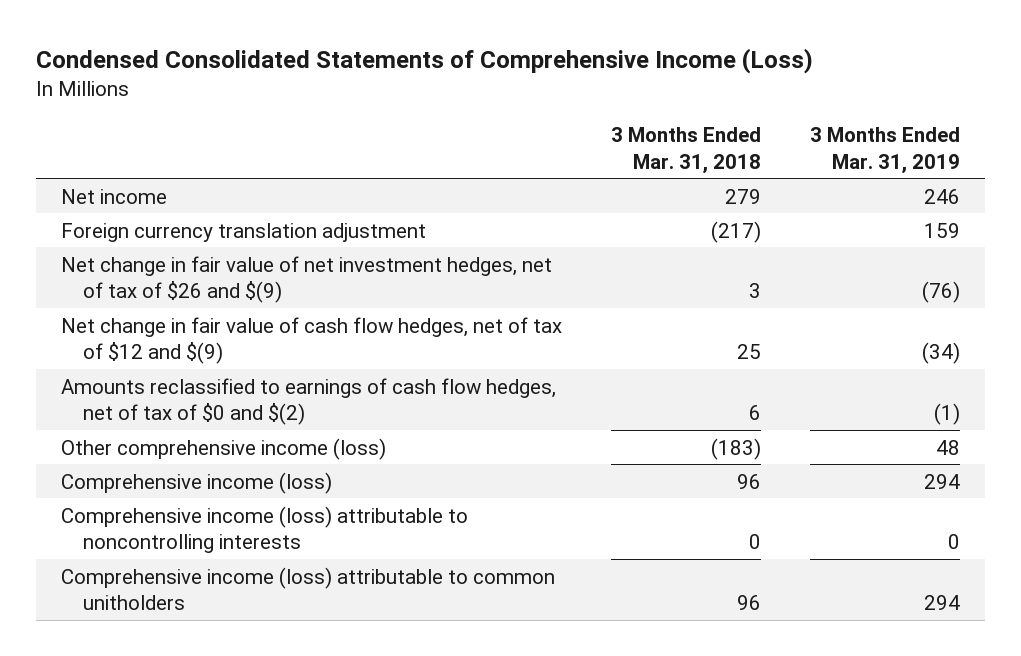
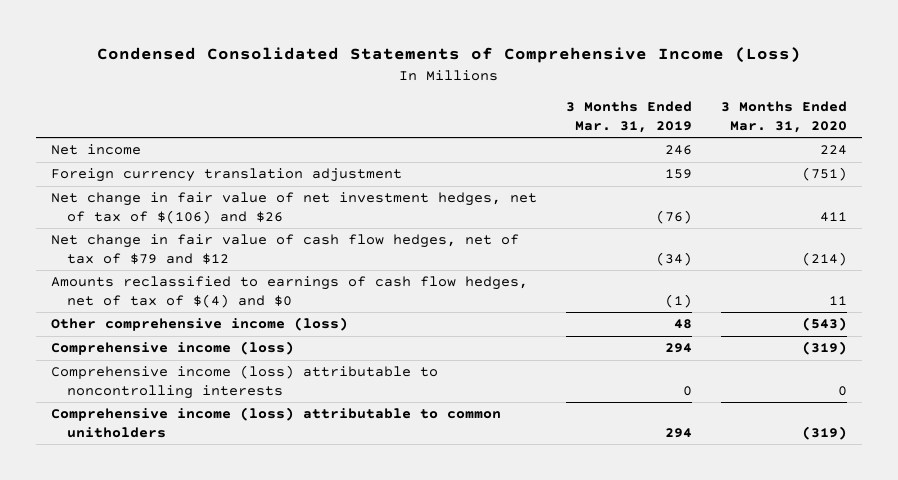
- | 3 Months Ended Mar. 31, 2018 | 3 Months Ended Mar. 31, 2019
+ | 3 Months Ended Mar. 31, 2019 | 3 Months Ended Mar. 31, 2020
- Net change in fair value of net investment hedges, net of tax of $26 and $(9) | 3 | (76)
- Net change in fair value of cash flow hedges, net of tax of $12 and $(9) | 25 | (34)
- Amounts reclassified to earnings of cash flow hedges, net of tax of $0 and $(2) | 6 | (1)
+ Net change in fair value of net investment hedges, net of tax of $(106) and $26 | (76) | 411
+ Net change in fair value of cash flow hedges, net of tax of $79 and $12 | (34) | (214)
+ Amounts reclassified to earnings of cash flow hedges, net of tax of $(4) and $0 | (1) | 11

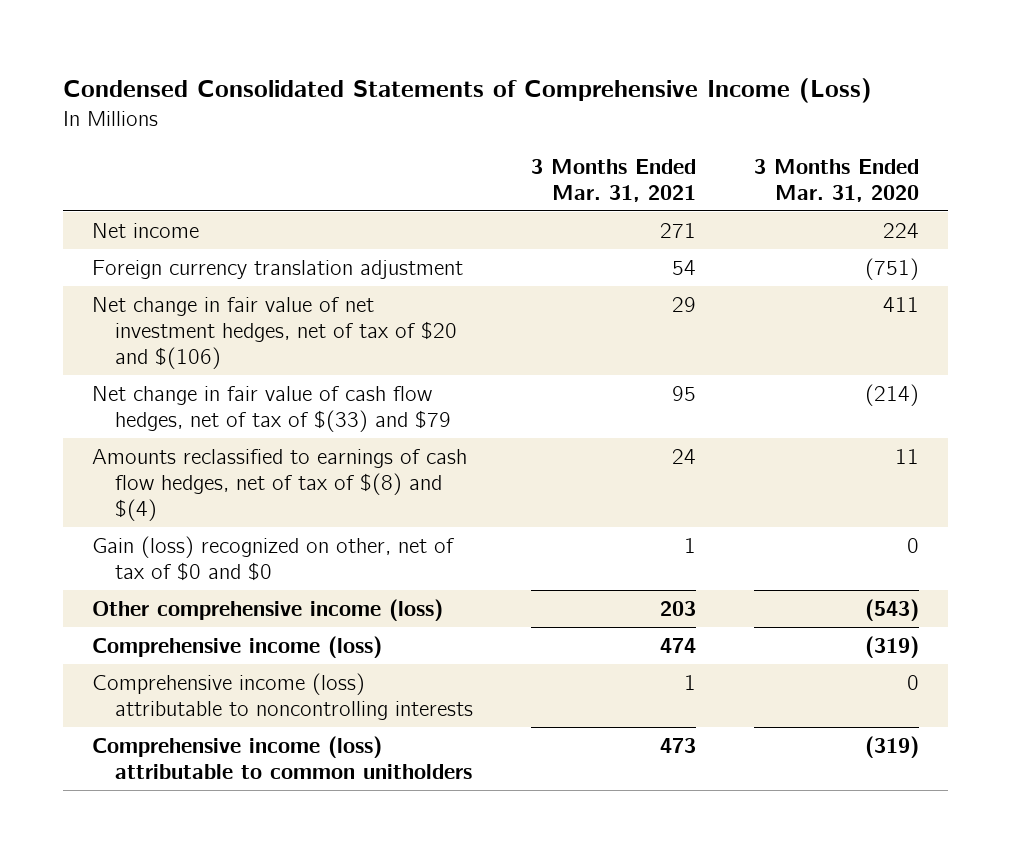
- | 3 Months Ended Mar. 31, 2019 | 3 Months Ended Mar. 31, 2020
+ | 3 Months Ended Mar. 31, 2021 | 3 Months Ended Mar. 31, 2020
- Net change in fair value of net investment hedges, net of tax of $(106) and $26 | (76) | 411
- Net change in fair value of cash flow hedges, net of tax of $79 and $12 | (34) | (214)
- Amounts reclassified to earnings of cash flow hedges, net of tax of $(4) and $0 | (1) | 11
+ Net change in fair value of net investment hedges, net of tax of $20 and $(106) | 29 | 411
+ Net change in fair value of cash flow hedges, net of tax of $(33) and $79 | 95 | (214)
+ Amounts reclassified to earnings of cash flow hedges, net of tax of $(8) and $(4) | 24 | 11
+ Gain (loss) recognized on other, net of tax of $0 and $0 | 1 | 0

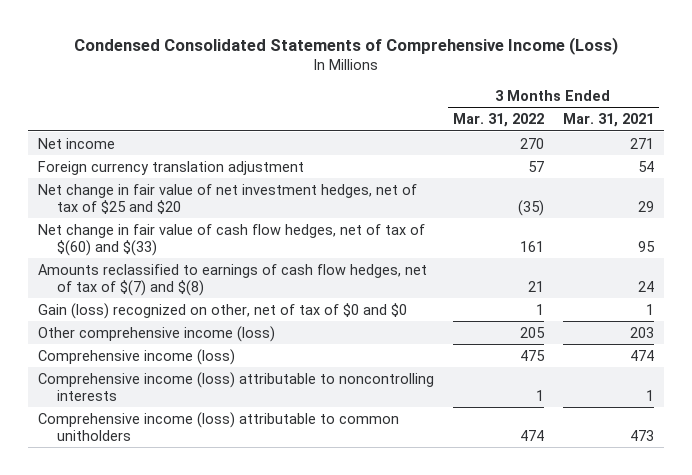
- | 3 Months Ended Mar. 31, 2021 | 3 Months Ended Mar. 31, 2020
+ | 3 Months Ended Mar. 31, 2022 | 3 Months Ended Mar. 31, 2021
- Net change in fair value of net investment hedges, net of tax of $20 and $(106) | 29 | 411
- Net change in fair value of cash flow hedges, net of tax of $(33) and $79 | 95 | (214)
- Amounts reclassified to earnings of cash flow hedges, net of tax of $(8) and $(4) | 24 | 11
+ Net change in fair value of net investment hedges, net of tax of $25 and $20 | (35) | 29
+ Net change in fair value of cash flow hedges, net of tax of $(60) and $(33) | 161 | 95
+ Amounts reclassified to earnings of cash flow hedges, net of tax of $(7) and $(8) | 21 | 24

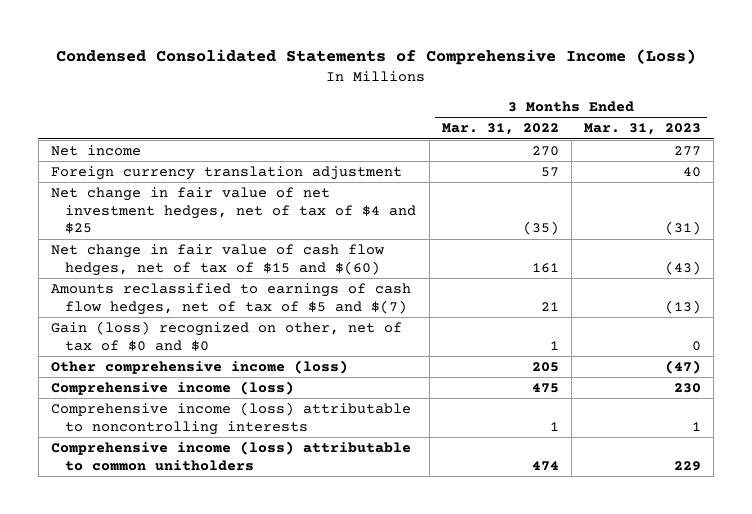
- | 3 Months Ended Mar. 31, 2022 | 3 Months Ended Mar. 31, 2021
+ | 3 Months Ended Mar. 31, 2022 | 3 Months Ended Mar. 31, 2023
- Net change in fair value of net investment hedges, net of tax of $25 and $20 | (35) | 29
- Net change in fair value of cash flow hedges, net of tax of $(60) and $(33) | 161 | 95
- Amounts reclassified to earnings of cash flow hedges, net of tax of $(7) and $(8) | 21 | 24
+ Net change in fair value of net investment hedges, net of tax of $4 and $25 | (35) | (31)
+ Net change in fair value of cash flow hedges, net of tax of $15 and $(60) | 161 | (43)
+ Amounts reclassified to earnings of cash flow hedges, net of tax of $5 and $(7) | 21 | (13)

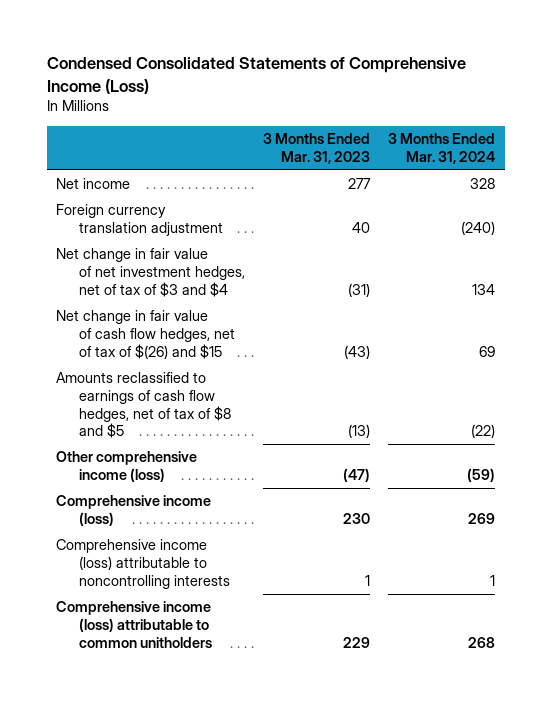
- | 3 Months Ended Mar. 31, 2022 | 3 Months Ended Mar. 31, 2023
+ | 3 Months Ended Mar. 31, 2023 | 3 Months Ended Mar. 31, 2024
- Net change in fair value of net investment hedges, net of tax of $4 and $25 | (35) | (31)
- Net change in fair value of cash flow hedges, net of tax of $15 and $(60) | 161 | (43)
- Amounts reclassified to earnings of cash flow hedges, net of tax of $5 and $(7) | 21 | (13)
- Gain (loss) recognized on other, net of tax of $0 and $0 | 1 | 0
+ Net change in fair value of net investment hedges, net of tax of $3 and $4 | (31) | 134
+ Net change in fair value of cash flow hedges, net of tax of $(26) and $15 | (43) | 69
+ Amounts reclassified to earnings of cash flow hedges, net of tax of $8 and $5 | (13) | (22)

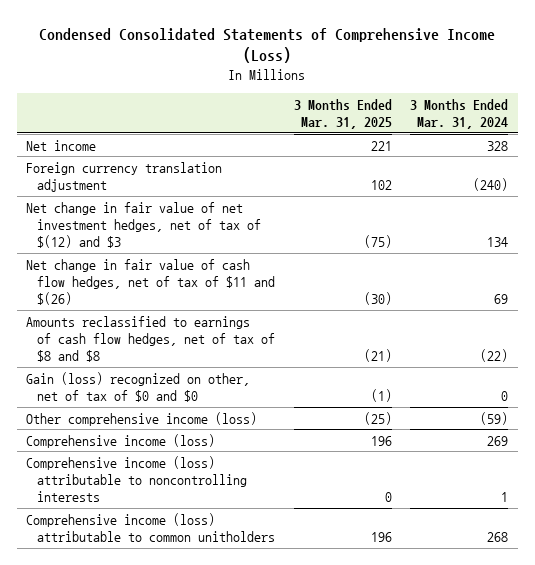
- | 3 Months Ended Mar. 31, 2023 | 3 Months Ended Mar. 31, 2024
+ | 3 Months Ended Mar. 31, 2025 | 3 Months Ended Mar. 31, 2024
- Net change in fair value of net investment hedges, net of tax of $3 and $4 | (31) | 134
- Net change in fair value of cash flow hedges, net of tax of $(26) and $15 | (43) | 69
- Amounts reclassified to earnings of cash flow hedges, net of tax of $8 and $5 | (13) | (22)
+ Net change in fair value of net investment hedges, net of tax of $(12) and $3 | (75) | 134
+ Net change in fair value of cash flow hedges, net of tax of $11 and $(26) | (30) | 69
+ Amounts reclassified to earnings of cash flow hedges, net of tax of $8 and $8 | (21) | (22)
+ Gain (loss) recognized on other, net of tax of $0 and $0 | (1) | 0

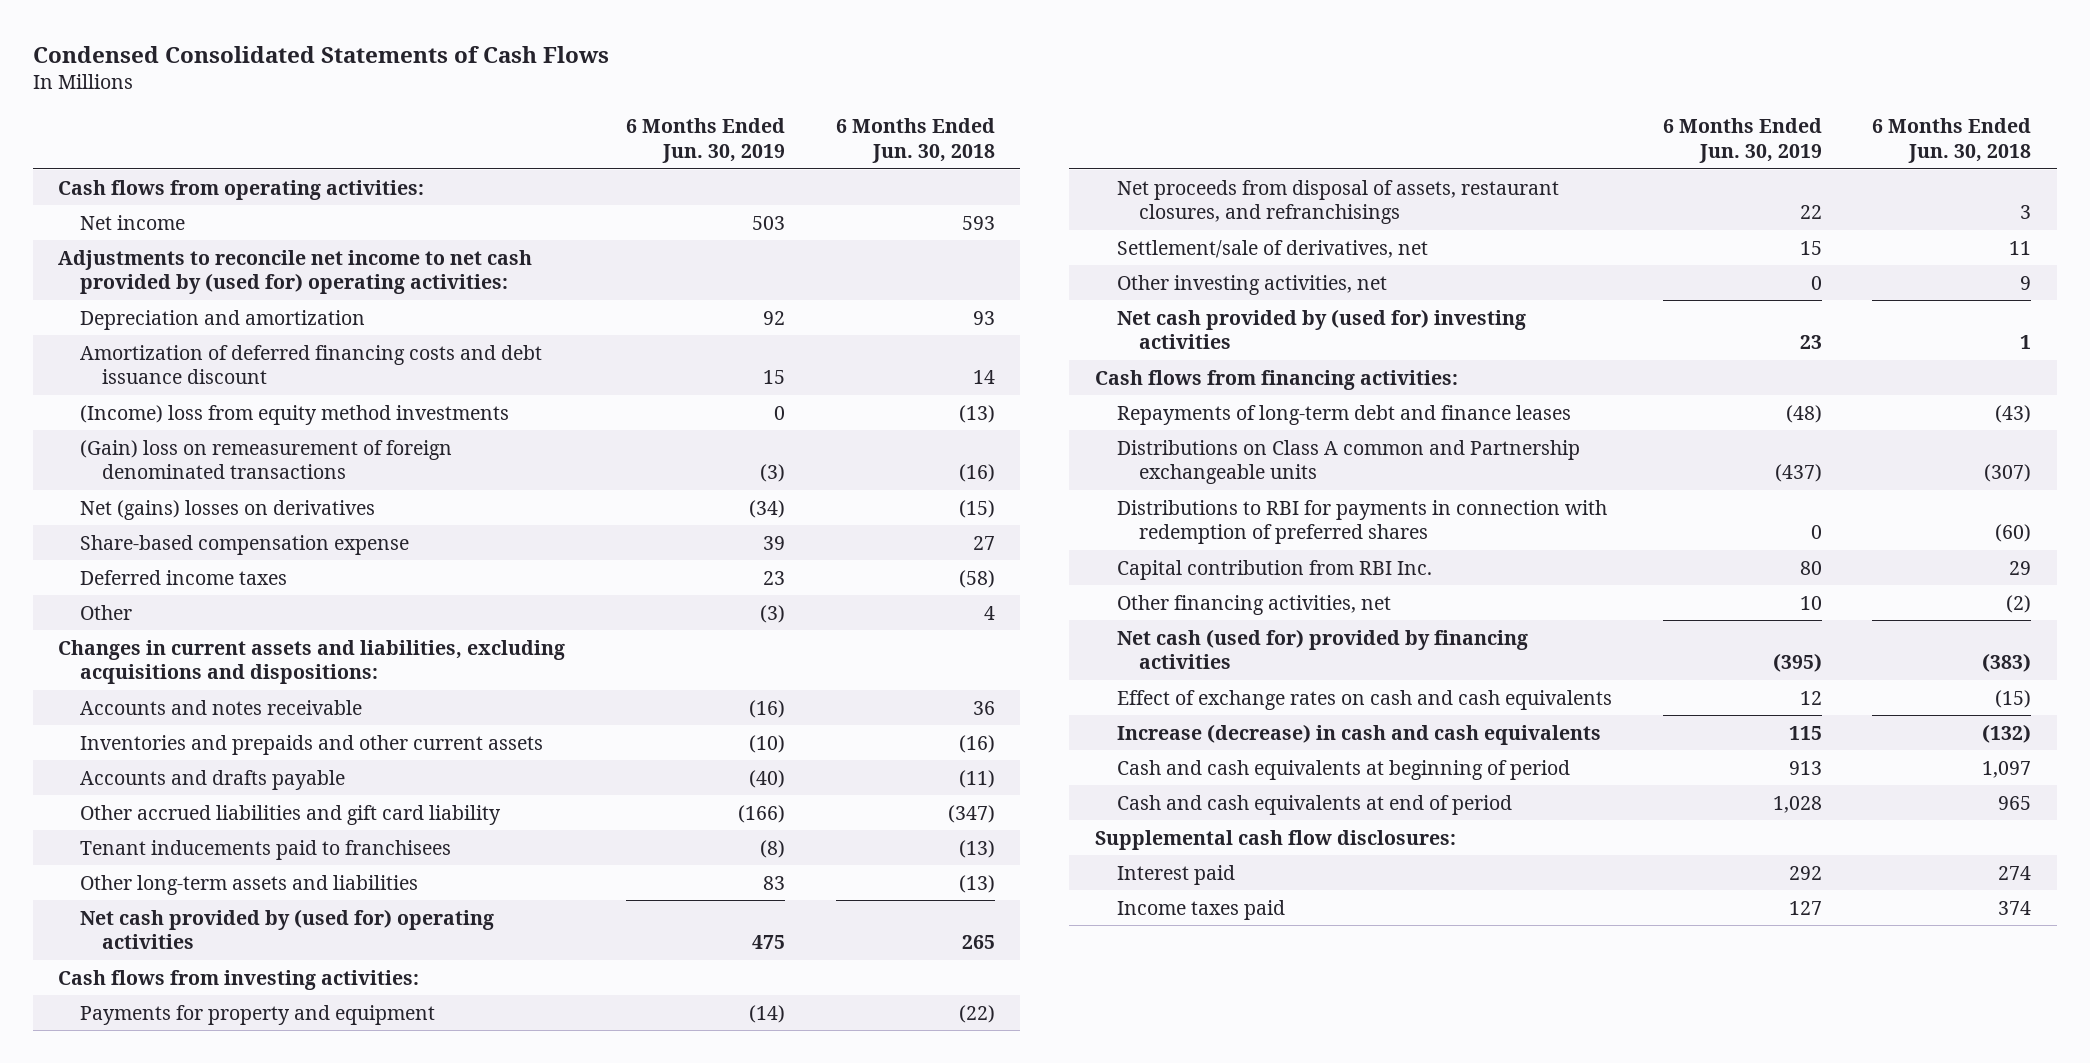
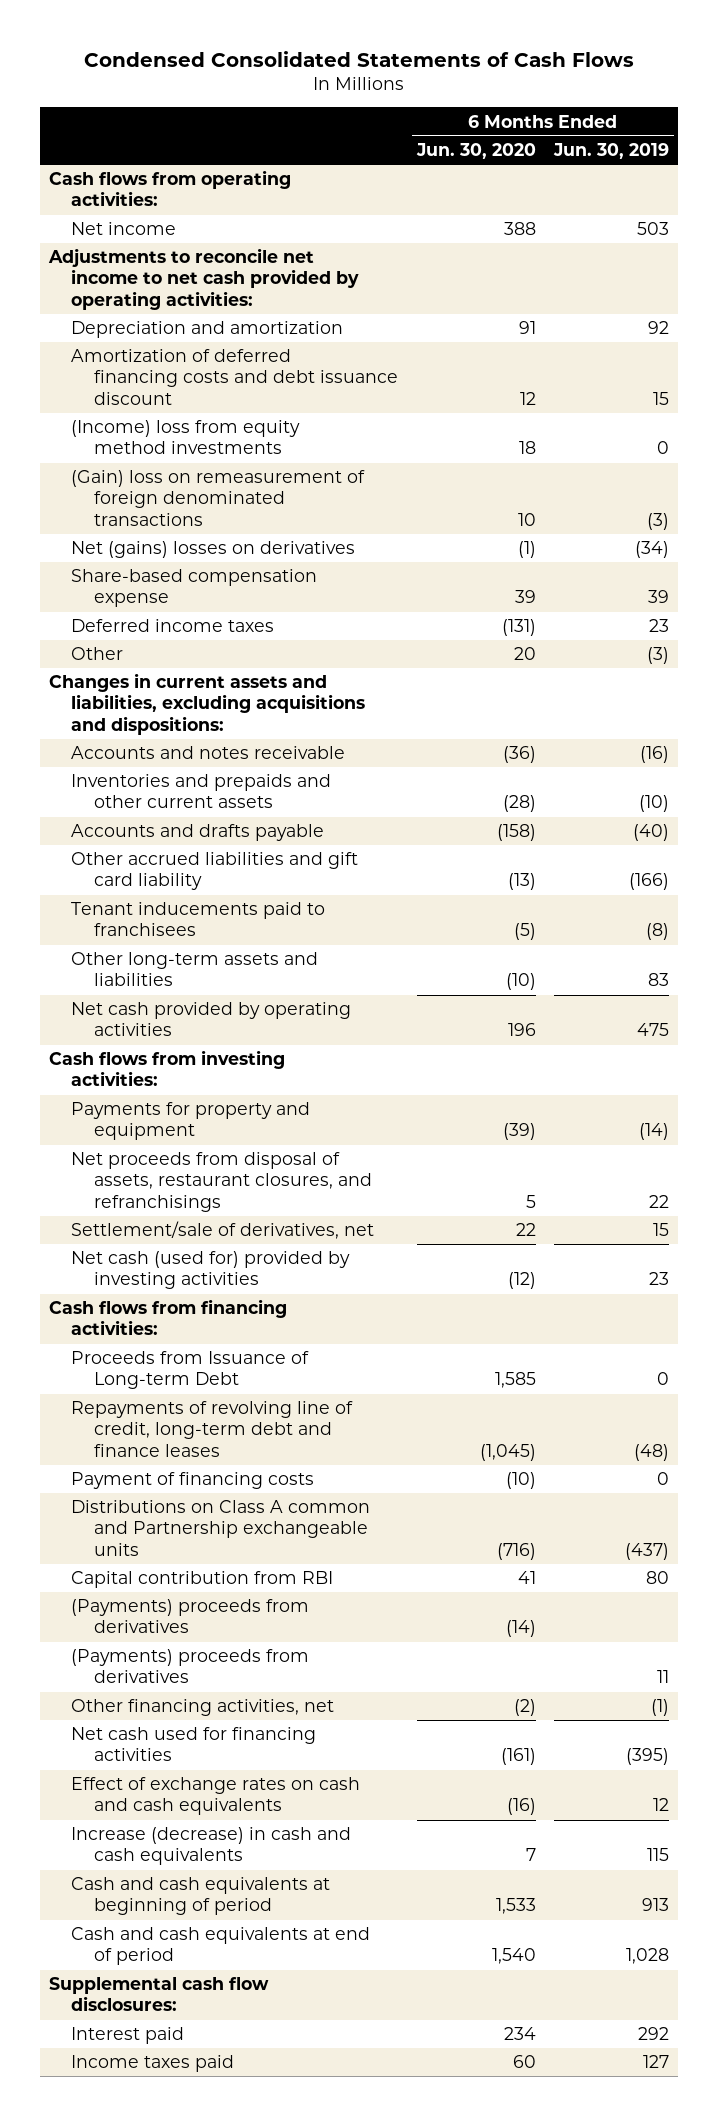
- | 6 Months Ended Jun. 30, 2019 | 6 Months Ended Jun. 30, 2018
+ | 6 Months Ended Jun. 30, 2020 | 6 Months Ended Jun. 30, 2019
- Adjustments to reconcile net income to net cash provided by (used for) operating activities:
+ Adjustments to reconcile net income to net cash provided by operating activities:
- Net cash provided by (used for) operating activities | 475 | 265
+ Net cash provided by operating activities | 196 | 475
- Other investing activities, net | 0 | 9
- Net cash provided by (used for) investing activities | 23 | 1
+ Net cash (used for) provided by investing activities | (12) | 23
- Repayments of long-term debt and finance leases | (48) | (43)
+ Proceeds from Issuance of Long-term Debt | 1,585 | 0
+ Repayments of revolving line of credit, long-term debt and finance leases | (1,045) | (48)
+ Payment of financing costs | (10) | 0
- Distributions to RBI for payments in connection with redemption of preferred shares | 0 | (60)
- Capital contribution from RBI Inc. | 80 | 29
- Other financing activities, net | 10 | (2)
- Net cash (used for) provided by financing activities | (395) | (383)
+ Capital contribution from RBI | 41 | 80
+ (Payments) proceeds from derivatives | (14) |
+ (Payments) proceeds from derivatives | | 11
+ Other financing activities, net | (2) | (1)
+ Net cash used for financing activities | (161) | (395)

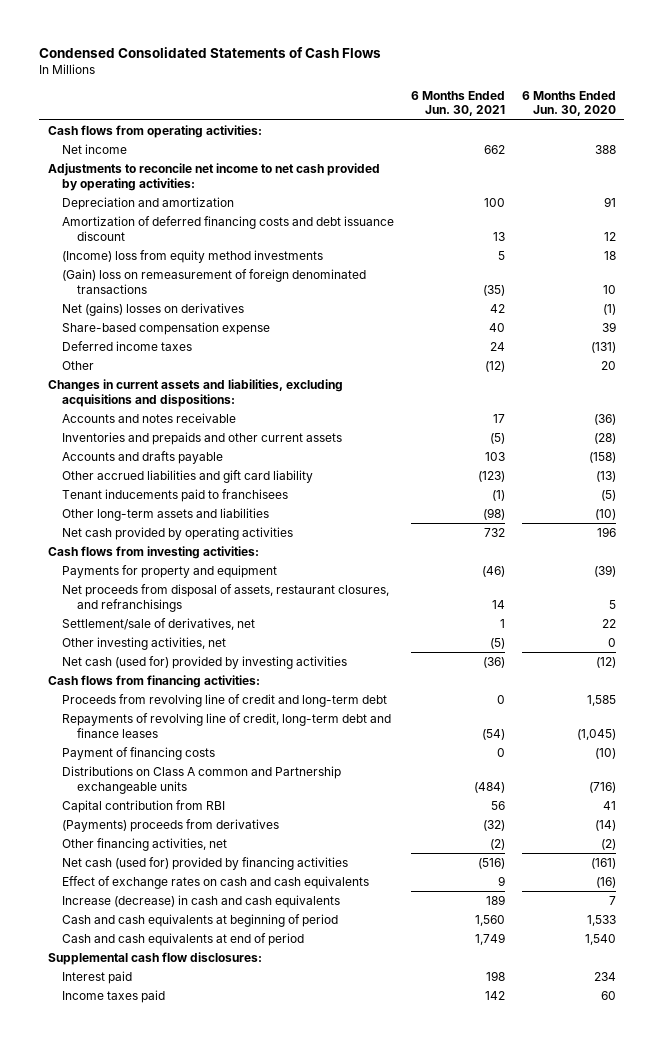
- | 6 Months Ended Jun. 30, 2020 | 6 Months Ended Jun. 30, 2019
+ | 6 Months Ended Jun. 30, 2021 | 6 Months Ended Jun. 30, 2020
+ Other investing activities, net | (5) | 0
- Proceeds from Issuance of Long-term Debt | 1,585 | 0
+ Proceeds from revolving line of credit and long-term debt | 0 | 1,585
- (Payments) proceeds from derivatives | | 11
- Net cash used for financing activities | (161) | (395)
+ Net cash (used for) provided by financing activities | (516) | (161)

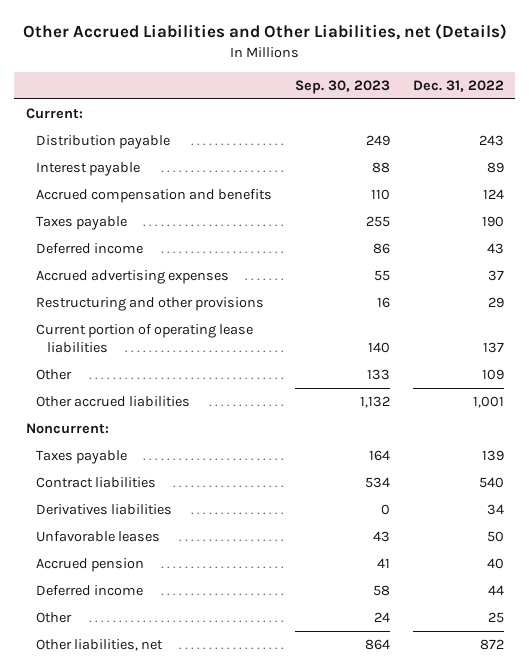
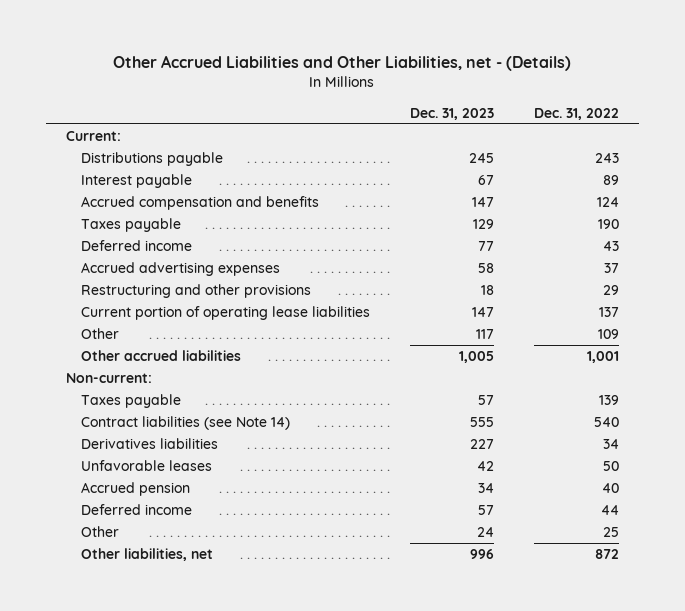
- Other Accrued Liabilities and Other Liabilities, net (Details)
+ Other Accrued Liabilities and Other Liabilities, net - (Details)
- | Sep. 30, 2023 | Dec. 31, 2022
+ | Dec. 31, 2023 | Dec. 31, 2022
- Distribution payable | 249 | 243
+ Distributions payable | 245 | 243
- Noncurrent:
+ Non-current:
- Contract liabilities | 534 | 540
+ Contract liabilities (see Note 14) | 555 | 540

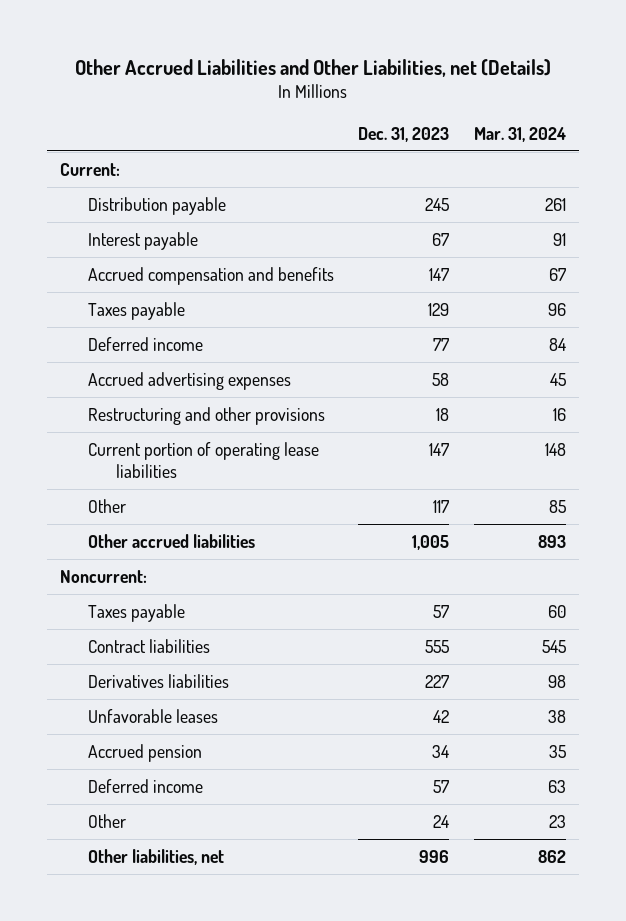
- Other Accrued Liabilities and Other Liabilities, net - (Details)
+ Other Accrued Liabilities and Other Liabilities, net (Details)
- | Dec. 31, 2023 | Dec. 31, 2022
+ | Dec. 31, 2023 | Mar. 31, 2024
- Distributions payable | 245 | 243
+ Distribution payable | 245 | 261
- Non-current:
+ Noncurrent:
- Contract liabilities (see Note 14) | 555 | 540
+ Contract liabilities | 555 | 545

